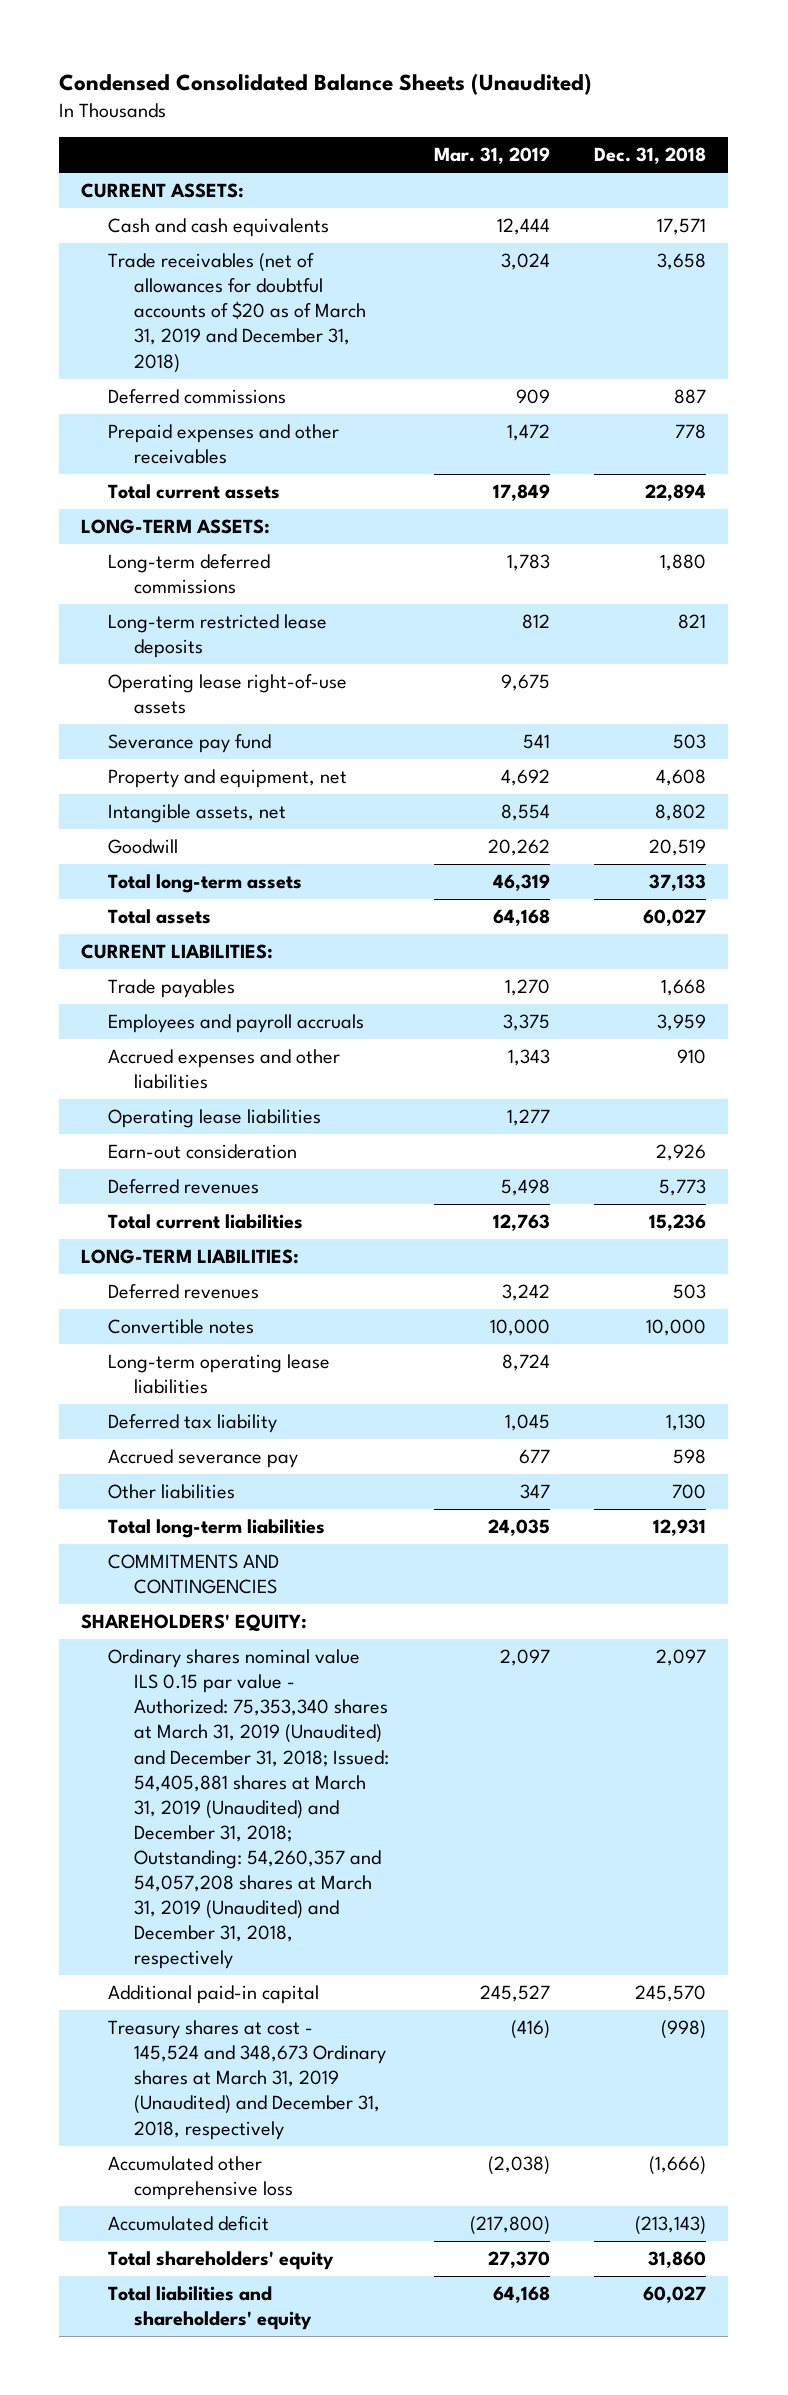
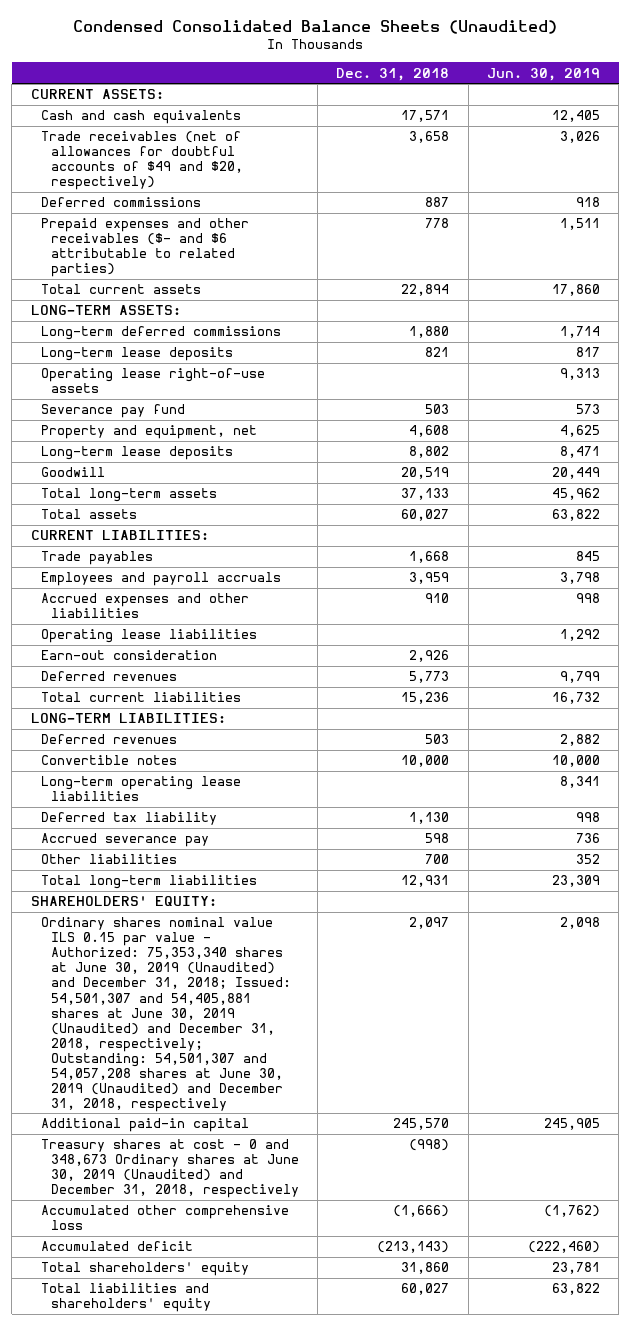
- | Mar. 31, 2019 | Dec. 31, 2018
+ | Dec. 31, 2018 | Jun. 30, 2019
- Trade receivables (net of allowances for doubtful accounts of $20 as of March 31, 2019 and December 31, 2018) | 3,024 | 3,658
+ Trade receivables (net of allowances for doubtful accounts of $49 and $20, respectively) | 3,658 | 3,026
- Prepaid expenses and other receivables | 1,472 | 778
+ Prepaid expenses and other receivables ($- and $6 attributable to related parties) | 778 | 1,511
- Long-term restricted lease deposits | 812 | 821
+ Long-term lease deposits | 821 | 817
- Intangible assets, net | 8,554 | 8,802
+ Long-term lease deposits | 8,802 | 8,471
- COMMITMENTS AND CONTINGENCIES
- Ordinary shares nominal value ILS 0.15 par value - Authorized: 75,353,340 shares at March 31, 2019 (Unaudited) and December 31, 2018; Issued: 54,405,881 shares at March 31, 2019 (Unaudited) and December 31, 2018; Outstanding: 54,260,357 and 54,057,208 shares at March 31, 2019 (Unaudited) and December 31, 2018, respectively | 2,097 | 2,097
+ Ordinary shares nominal value ILS 0.15 par value - Authorized: 75,353,340 shares at June 30, 2019 (Unaudited) and December 31, 2018; Issued: 54,501,307 and 54,405,881 shares at June 30, 2019 (Unaudited) and December 31, 2018, respectively; Outstanding: 54,501,307 and 54,057,208 shares at June 30, 2019 (Unaudited) and December 31, 2018, respectively | 2,097 | 2,098
- Treasury shares at cost - 145,524 and 348,673 Ordinary shares at March 31, 2019 (Unaudited) and December 31, 2018, respectively | (416) | (998)
+ Treasury shares at cost - 0 and 348,673 Ordinary shares at June 30, 2019 (Unaudited) and December 31, 2018, respectively | (998) |

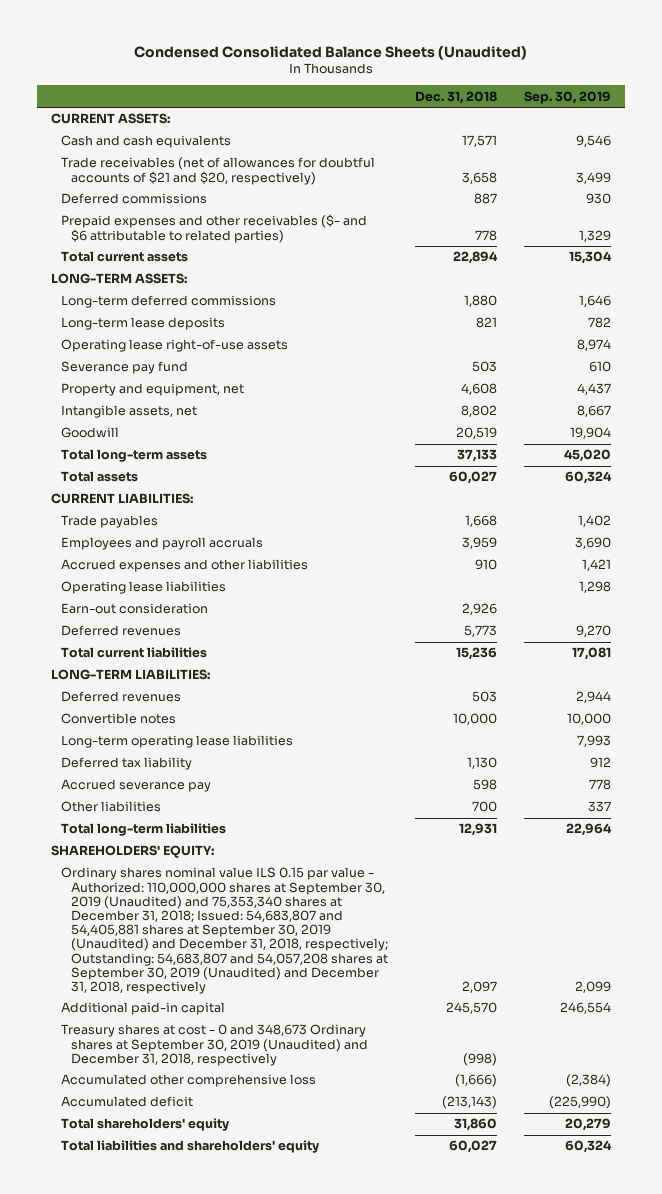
- | Dec. 31, 2018 | Jun. 30, 2019
+ | Dec. 31, 2018 | Sep. 30, 2019
- Trade receivables (net of allowances for doubtful accounts of $49 and $20, respectively) | 3,658 | 3,026
+ Trade receivables (net of allowances for doubtful accounts of $21 and $20, respectively) | 3,658 | 3,499
- Long-term lease deposits | 8,802 | 8,471
+ Intangible assets, net | 8,802 | 8,667
- Ordinary shares nominal value ILS 0.15 par value - Authorized: 75,353,340 shares at June 30, 2019 (Unaudited) and December 31, 2018; Issued: 54,501,307 and 54,405,881 shares at June 30, 2019 (Unaudited) and December 31, 2018, respectively; Outstanding: 54,501,307 and 54,057,208 shares at June 30, 2019 (Unaudited) and December 31, 2018, respectively | 2,097 | 2,098
+ Ordinary shares nominal value ILS 0.15 par value - Authorized: 110,000,000 shares at September 30, 2019 (Unaudited) and 75,353,340 shares at December 31, 2018; Issued: 54,683,807 and 54,405,881 shares at September 30, 2019 (Unaudited) and December 31, 2018, respectively; Outstanding: 54,683,807 and 54,057,208 shares at September 30, 2019 (Unaudited) and December 31, 2018, respectively | 2,097 | 2,099
- Treasury shares at cost - 0 and 348,673 Ordinary shares at June 30, 2019 (Unaudited) and December 31, 2018, respectively | (998) |
+ Treasury shares at cost - 0 and 348,673 Ordinary shares at September 30, 2019 (Unaudited) and December 31, 2018, respectively | (998) |

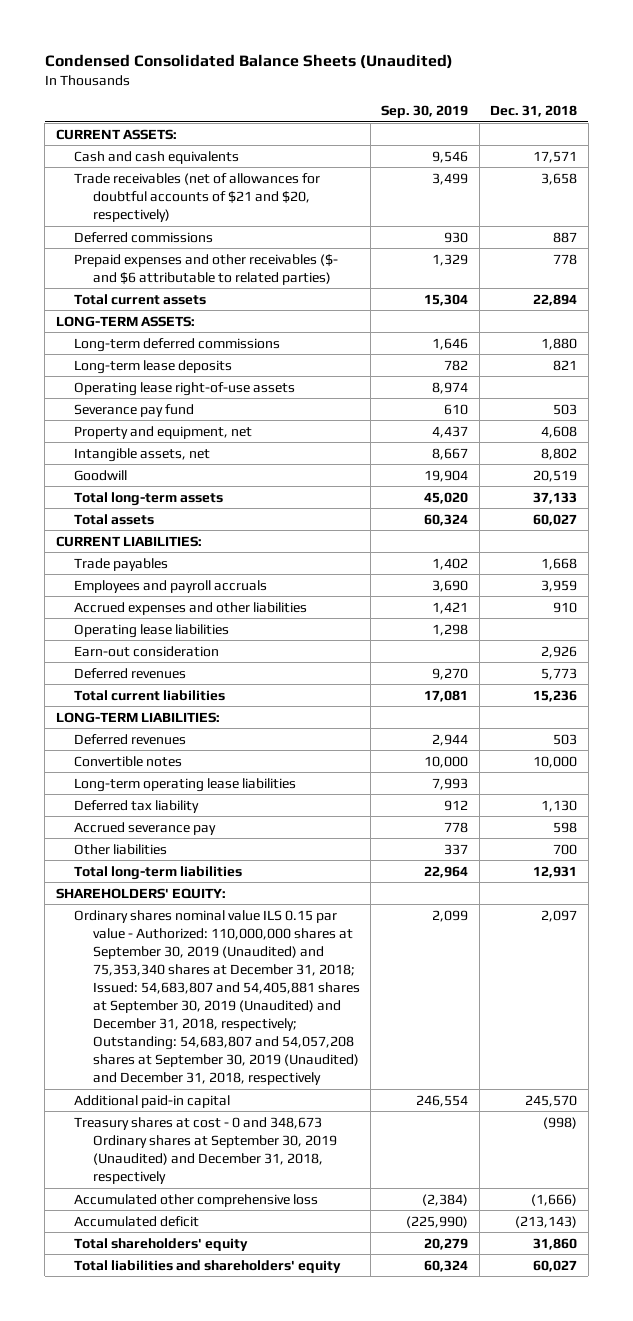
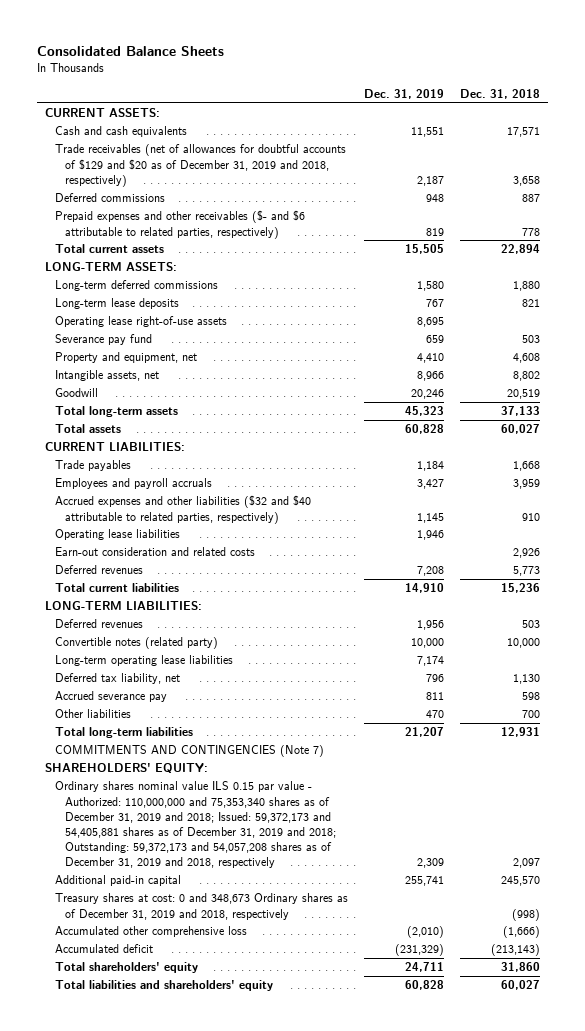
- Condensed Consolidated Balance Sheets (Unaudited)
+ Consolidated Balance Sheets
- | Sep. 30, 2019 | Dec. 31, 2018
+ | Dec. 31, 2019 | Dec. 31, 2018
- Trade receivables (net of allowances for doubtful accounts of $21 and $20, respectively) | 3,499 | 3,658
+ Trade receivables (net of allowances for doubtful accounts of $129 and $20 as of December 31, 2019 and 2018, respectively) | 2,187 | 3,658
- Prepaid expenses and other receivables ($- and $6 attributable to related parties) | 1,329 | 778
+ Prepaid expenses and other receivables ($- and $6 attributable to related parties, respectively) | 819 | 778
- Accrued expenses and other liabilities | 1,421 | 910
+ Accrued expenses and other liabilities ($32 and $40 attributable to related parties, respectively) | 1,145 | 910
- Earn-out consideration | | 2,926
+ Earn-out consideration and related costs | | 2,926
- Convertible notes | 10,000 | 10,000
+ Convertible notes (related party) | 10,000 | 10,000
- Deferred tax liability | 912 | 1,130
+ Deferred tax liability, net | 796 | 1,130
+ COMMITMENTS AND CONTINGENCIES (Note 7)
- Ordinary shares nominal value ILS 0.15 par value - Authorized: 110,000,000 shares at September 30, 2019 (Unaudited) and 75,353,340 shares at December 31, 2018; Issued: 54,683,807 and 54,405,881 shares at September 30, 2019 (Unaudited) and December 31, 2018, respectively; Outstanding: 54,683,807 and 54,057,208 shares at September 30, 2019 (Unaudited) and December 31, 2018, respectively | 2,099 | 2,097
+ Ordinary shares nominal value ILS 0.15 par value - Authorized: 110,000,000 and 75,353,340 shares as of December 31, 2019 and 2018; Issued: 59,372,173 and 54,405,881 shares as of December 31, 2019 and 2018; Outstanding: 59,372,173 and 54,057,208 shares as of December 31, 2019 and 2018, respectively | 2,309 | 2,097
- Treasury shares at cost - 0 and 348,673 Ordinary shares at September 30, 2019 (Unaudited) and December 31, 2018, respectively | | (998)
+ Treasury shares at cost: 0 and 348,673 Ordinary shares as of December 31, 2019 and 2018, respectively | | (998)

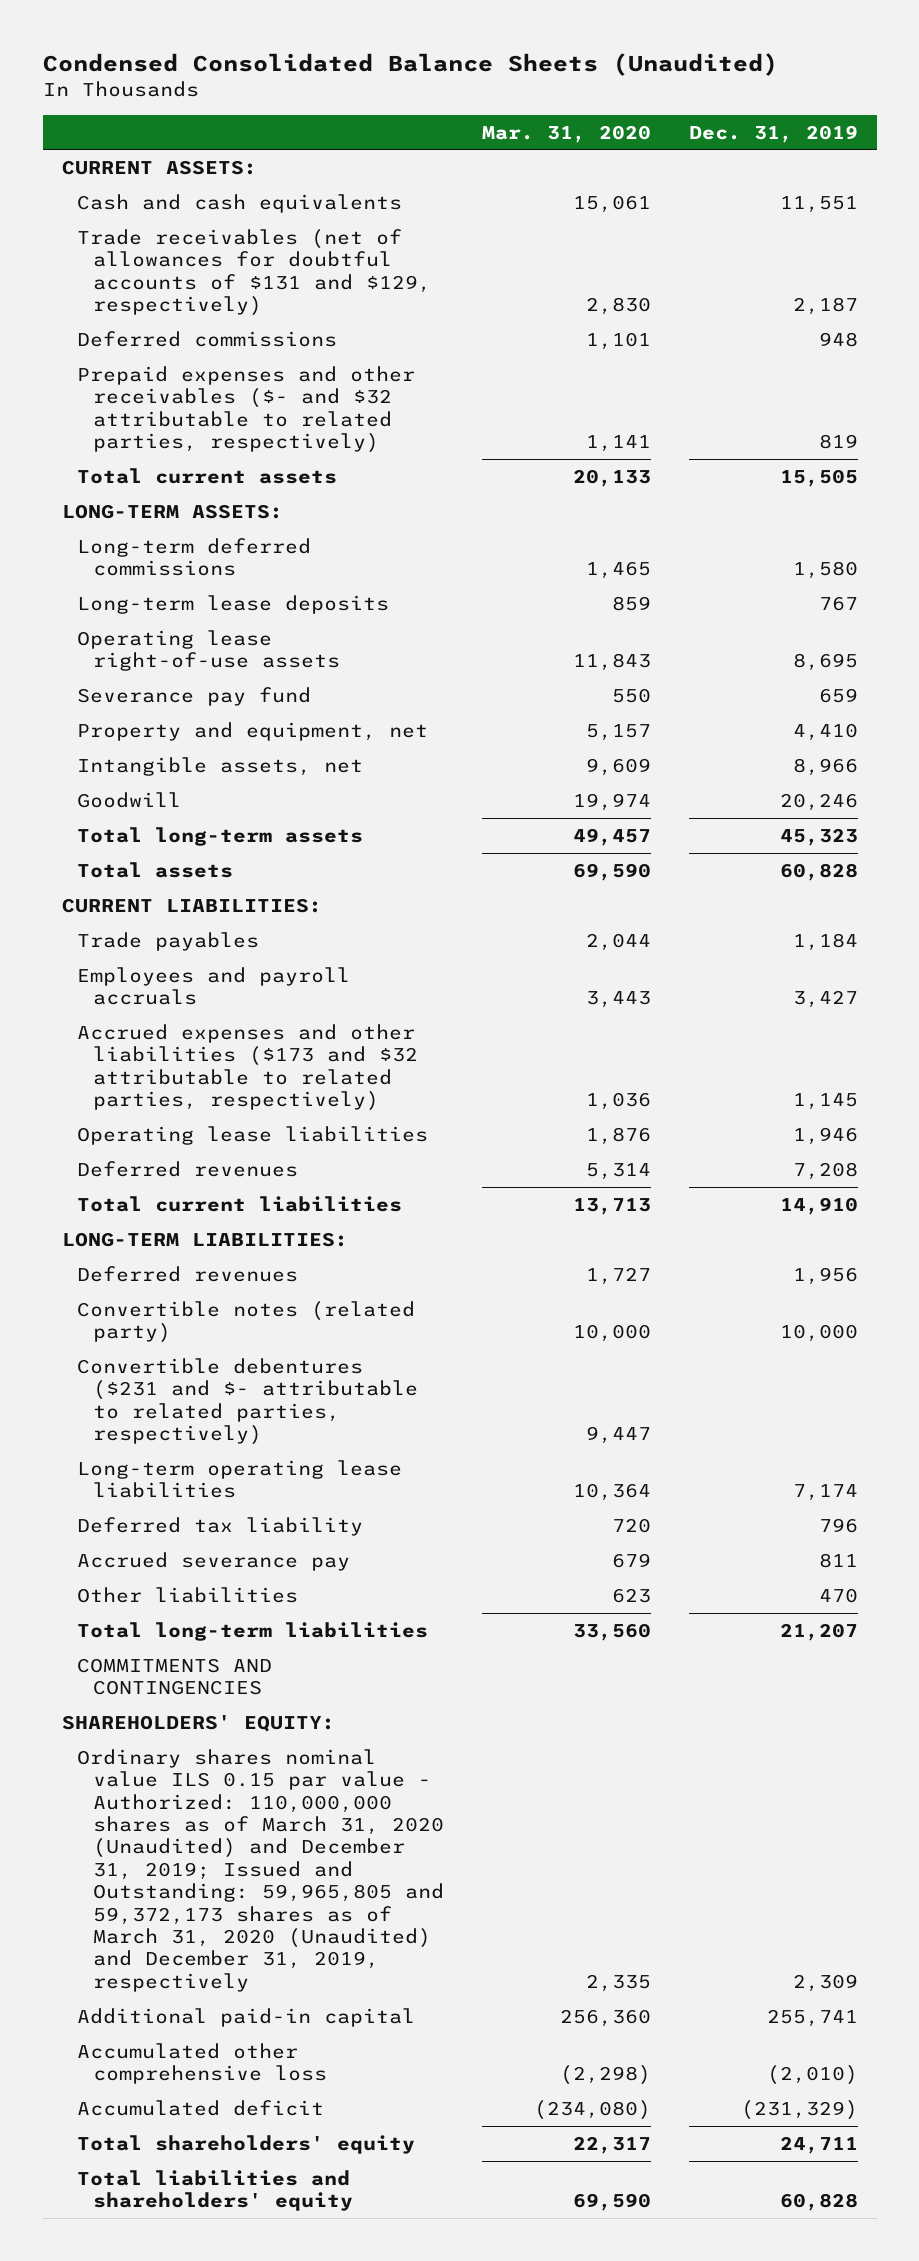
- Consolidated Balance Sheets
+ Condensed Consolidated Balance Sheets (Unaudited)
- | Dec. 31, 2019 | Dec. 31, 2018
+ | Mar. 31, 2020 | Dec. 31, 2019
- Trade receivables (net of allowances for doubtful accounts of $129 and $20 as of December 31, 2019 and 2018, respectively) | 2,187 | 3,658
+ Trade receivables (net of allowances for doubtful accounts of $131 and $129, respectively) | 2,830 | 2,187
- Prepaid expenses and other receivables ($- and $6 attributable to related parties, respectively) | 819 | 778
+ Prepaid expenses and other receivables ($- and $32 attributable to related parties, respectively) | 1,141 | 819
- Accrued expenses and other liabilities ($32 and $40 attributable to related parties, respectively) | 1,145 | 910
+ Accrued expenses and other liabilities ($173 and $32 attributable to related parties, respectively) | 1,036 | 1,145
- Earn-out consideration and related costs | | 2,926
+ Convertible debentures ($231 and $- attributable to related parties, respectively) | 9,447 |
- Deferred tax liability, net | 796 | 1,130
+ Deferred tax liability | 720 | 796
- COMMITMENTS AND CONTINGENCIES (Note 7)
+ COMMITMENTS AND CONTINGENCIES
- Ordinary shares nominal value ILS 0.15 par value - Authorized: 110,000,000 and 75,353,340 shares as of December 31, 2019 and 2018; Issued: 59,372,173 and 54,405,881 shares as of December 31, 2019 and 2018; Outstanding: 59,372,173 and 54,057,208 shares as of December 31, 2019 and 2018, respectively | 2,309 | 2,097
+ Ordinary shares nominal value ILS 0.15 par value - Authorized: 110,000,000 shares as of March 31, 2020 (Unaudited) and December 31, 2019; Issued and Outstanding: 59,965,805 and 59,372,173 shares as of March 31, 2020 (Unaudited) and December 31, 2019, respectively | 2,335 | 2,309
- Treasury shares at cost: 0 and 348,673 Ordinary shares as of December 31, 2019 and 2018, respectively | | (998)

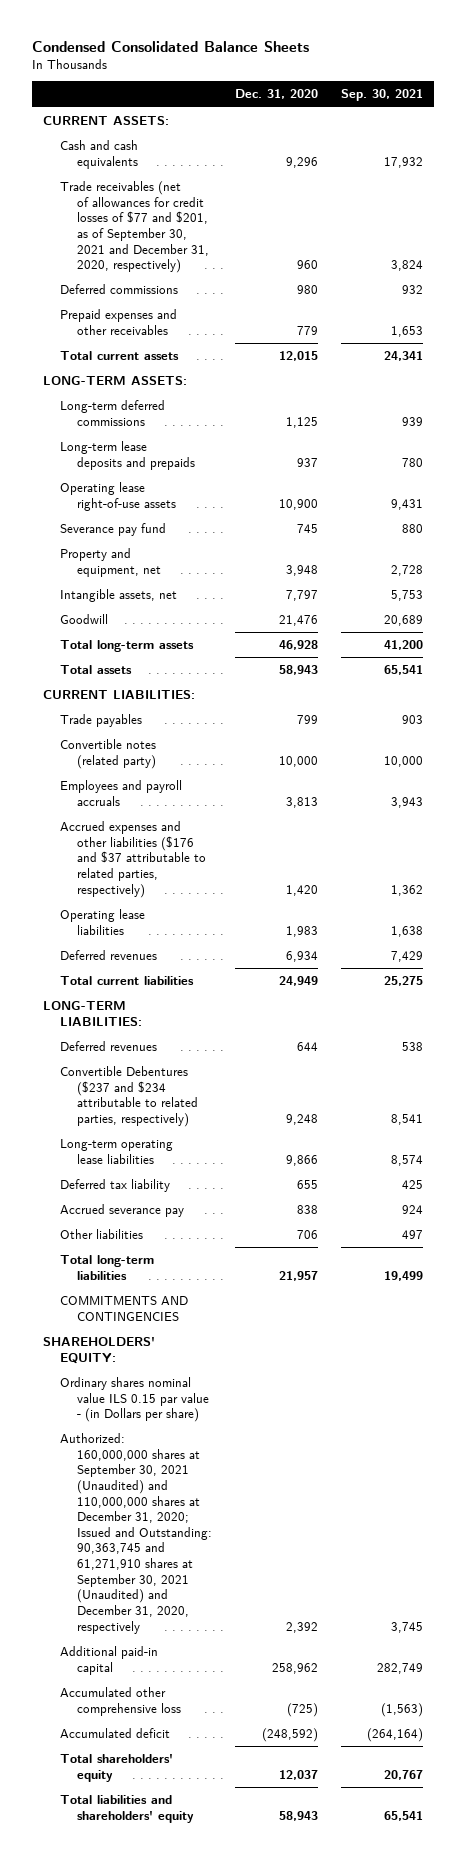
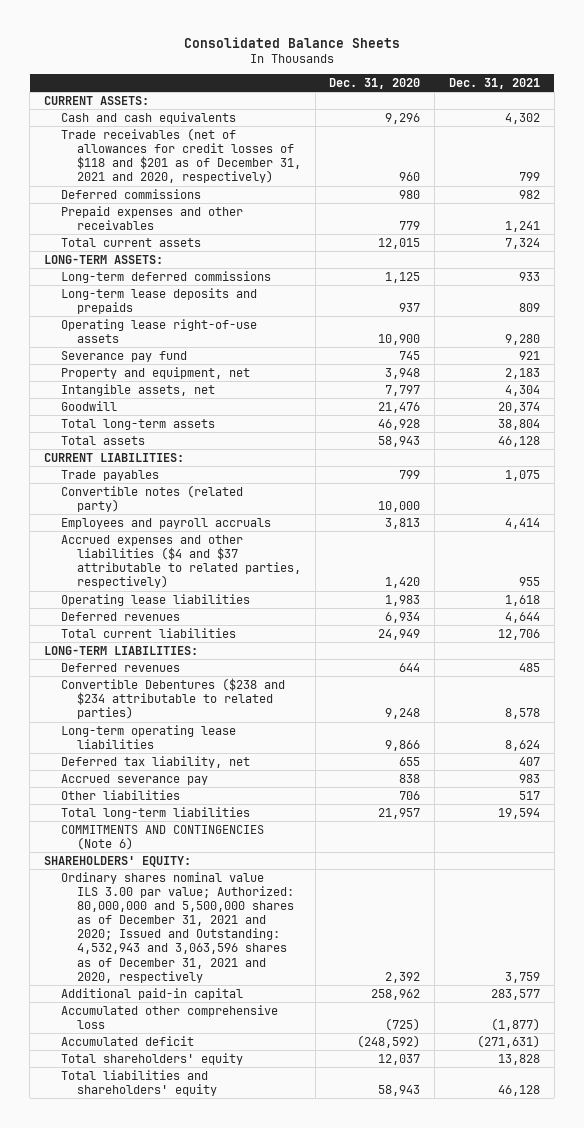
- Condensed Consolidated Balance Sheets
+ Consolidated Balance Sheets
- | Dec. 31, 2020 | Sep. 30, 2021
+ | Dec. 31, 2020 | Dec. 31, 2021
- Trade receivables (net of allowances for credit losses of $77 and $201, as of September 30, 2021 and December 31, 2020, respectively) | 960 | 3,824
+ Trade receivables (net of allowances for credit losses of $118 and $201 as of December 31, 2021 and 2020, respectively) | 960 | 799
- Accrued expenses and other liabilities ($176 and $37 attributable to related parties, respectively) | 1,420 | 1,362
+ Accrued expenses and other liabilities ($4 and $37 attributable to related parties, respectively) | 1,420 | 955
- Convertible Debentures ($237 and $234 attributable to related parties, respectively) | 9,248 | 8,541
+ Convertible Debentures ($238 and $234 attributable to related parties) | 9,248 | 8,578
- Deferred tax liability | 655 | 425
+ Deferred tax liability, net | 655 | 407
- COMMITMENTS AND CONTINGENCIES
+ COMMITMENTS AND CONTINGENCIES (Note 6)
- Ordinary shares nominal value ILS 0.15 par value - (in Dollars per share)
- Authorized: 160,000,000 shares at September 30, 2021 (Unaudited) and 110,000,000 shares at December 31, 2020; Issued and Outstanding: 90,363,745 and 61,271,910 shares at September 30, 2021 (Unaudited) and December 31, 2020, respectively | 2,392 | 3,745
+ Ordinary shares nominal value ILS 3.00 par value; Authorized: 80,000,000 and 5,500,000 shares as of December 31, 2021 and 2020; Issued and Outstanding: 4,532,943 and 3,063,596 shares as of December 31, 2021 and 2020, respectively | 2,392 | 3,759

